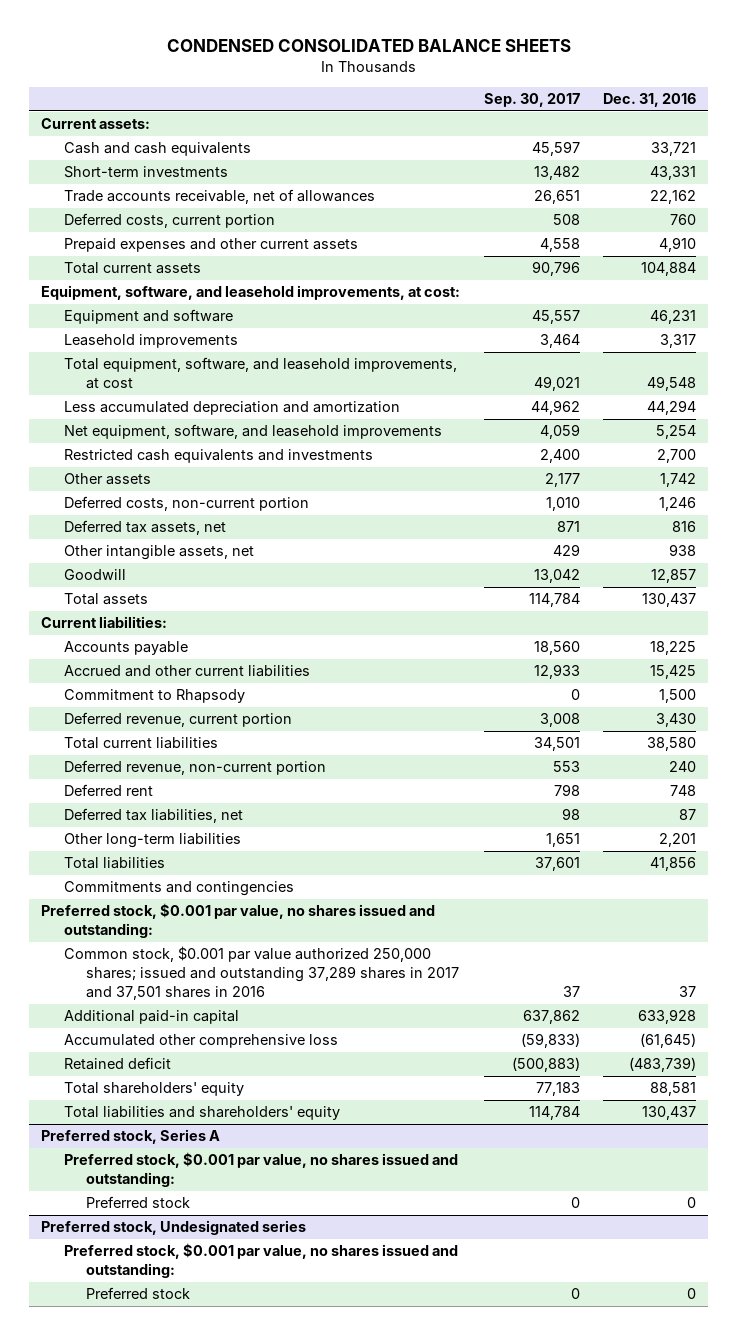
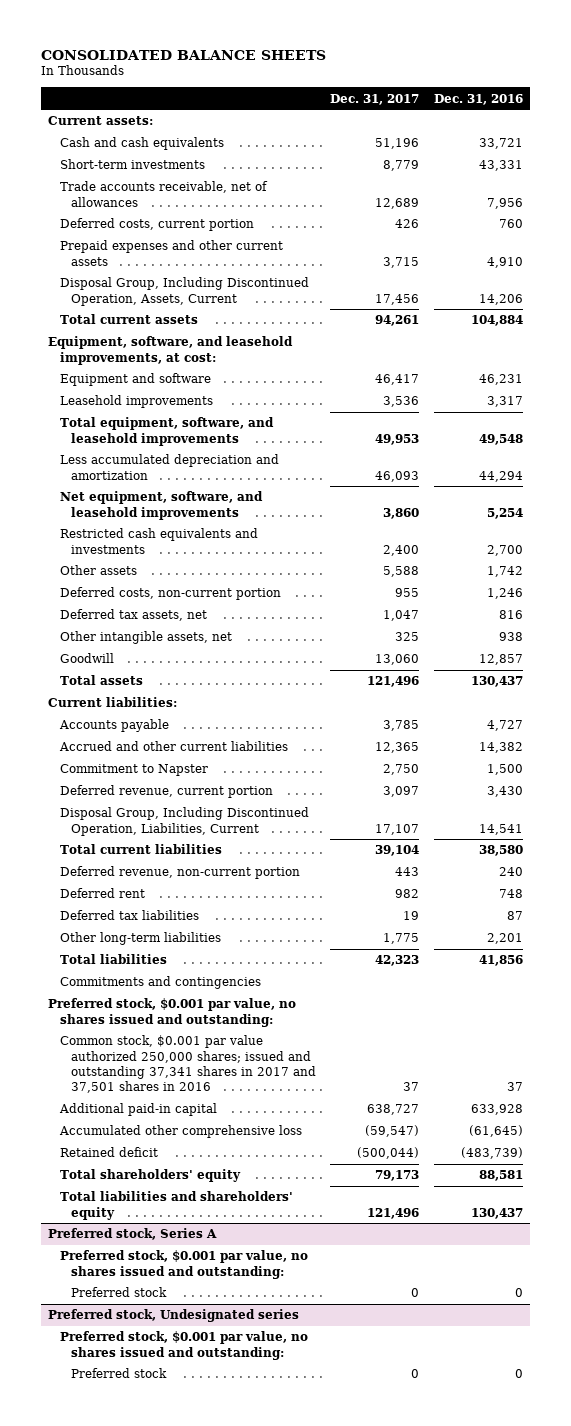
- CONDENSED CONSOLIDATED BALANCE SHEETS
+ CONSOLIDATED BALANCE SHEETS
- | Sep. 30, 2017 | Dec. 31, 2016
+ | Dec. 31, 2017 | Dec. 31, 2016
- Trade accounts receivable, net of allowances | 26,651 | 22,162
+ Trade accounts receivable, net of allowances | 12,689 | 7,956
+ Disposal Group, Including Discontinued Operation, Assets, Current | 17,456 | 14,206
- Total equipment, software, and leasehold improvements, at cost | 49,021 | 49,548
+ Total equipment, software, and leasehold improvements | 49,953 | 49,548
- Accounts payable | 18,560 | 18,225
- Accrued and other current liabilities | 12,933 | 15,425
- Commitment to Rhapsody | 0 | 1,500
+ Accounts payable | 3,785 | 4,727
+ Accrued and other current liabilities | 12,365 | 14,382
+ Commitment to Napster | 2,750 | 1,500
+ Disposal Group, Including Discontinued Operation, Liabilities, Current | 17,107 | 14,541
- Deferred tax liabilities, net | 98 | 87
+ Deferred tax liabilities | 19 | 87
- Common stock, $0.001 par value authorized 250,000 shares; issued and outstanding 37,289 shares in 2017 and 37,501 shares in 2016 | 37 | 37
+ Common stock, $0.001 par value authorized 250,000 shares; issued and outstanding 37,341 shares in 2017 and 37,501 shares in 2016 | 37 | 37

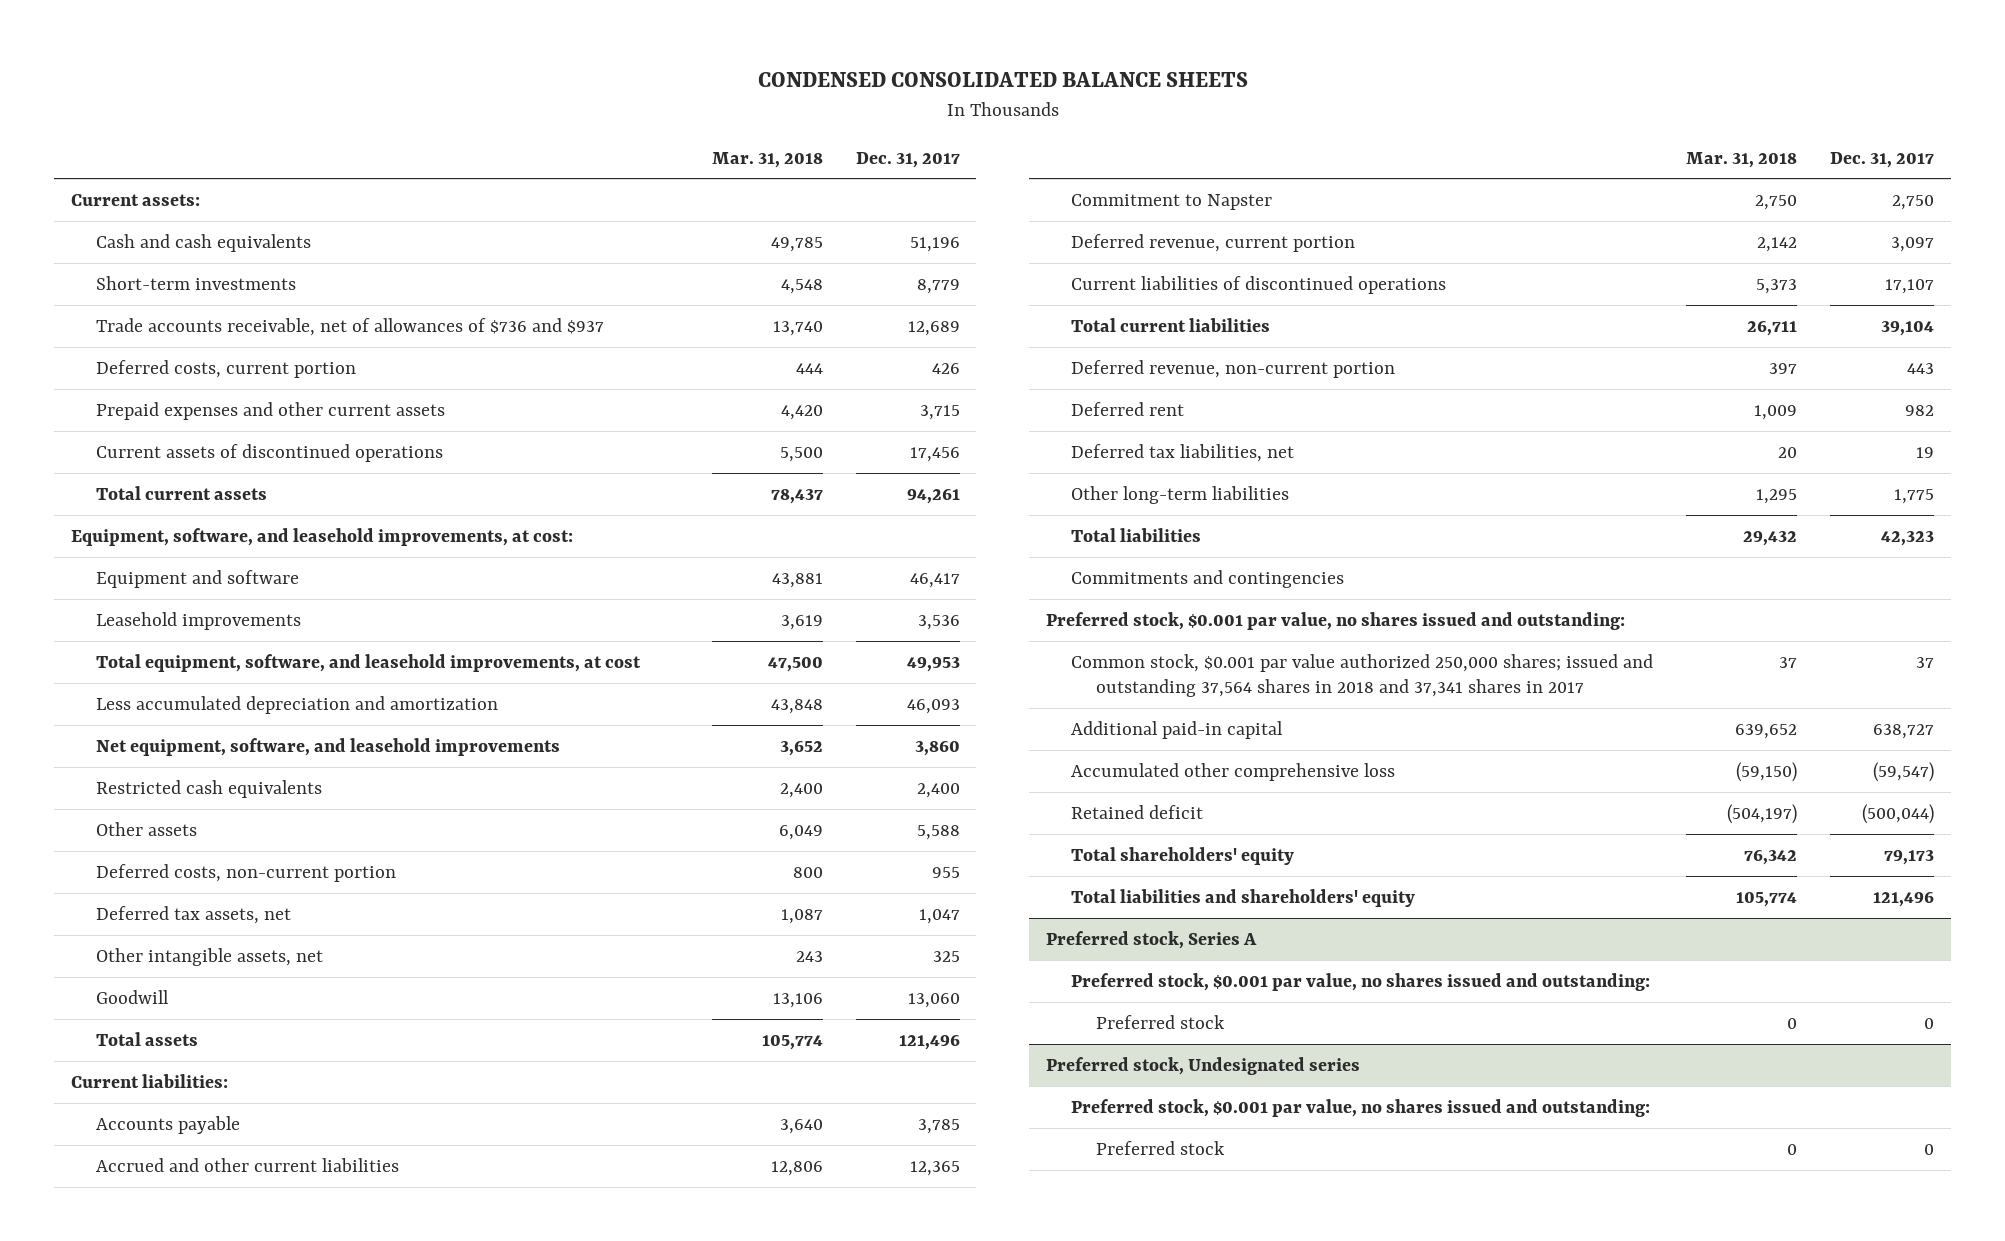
- CONSOLIDATED BALANCE SHEETS
+ CONDENSED CONSOLIDATED BALANCE SHEETS
- | Dec. 31, 2017 | Dec. 31, 2016
+ | Mar. 31, 2018 | Dec. 31, 2017
- Trade accounts receivable, net of allowances | 12,689 | 7,956
+ Trade accounts receivable, net of allowances of $736 and $937 | 13,740 | 12,689
- Disposal Group, Including Discontinued Operation, Assets, Current | 17,456 | 14,206
+ Current assets of discontinued operations | 5,500 | 17,456
- Total equipment, software, and leasehold improvements | 49,953 | 49,548
+ Total equipment, software, and leasehold improvements, at cost | 47,500 | 49,953
- Restricted cash equivalents and investments | 2,400 | 2,700
+ Restricted cash equivalents | 2,400 | 2,400
- Disposal Group, Including Discontinued Operation, Liabilities, Current | 17,107 | 14,541
+ Current liabilities of discontinued operations | 5,373 | 17,107
- Deferred tax liabilities | 19 | 87
+ Deferred tax liabilities, net | 20 | 19
- Common stock, $0.001 par value authorized 250,000 shares; issued and outstanding 37,341 shares in 2017 and 37,501 shares in 2016 | 37 | 37
+ Common stock, $0.001 par value authorized 250,000 shares; issued and outstanding 37,564 shares in 2018 and 37,341 shares in 2017 | 37 | 37

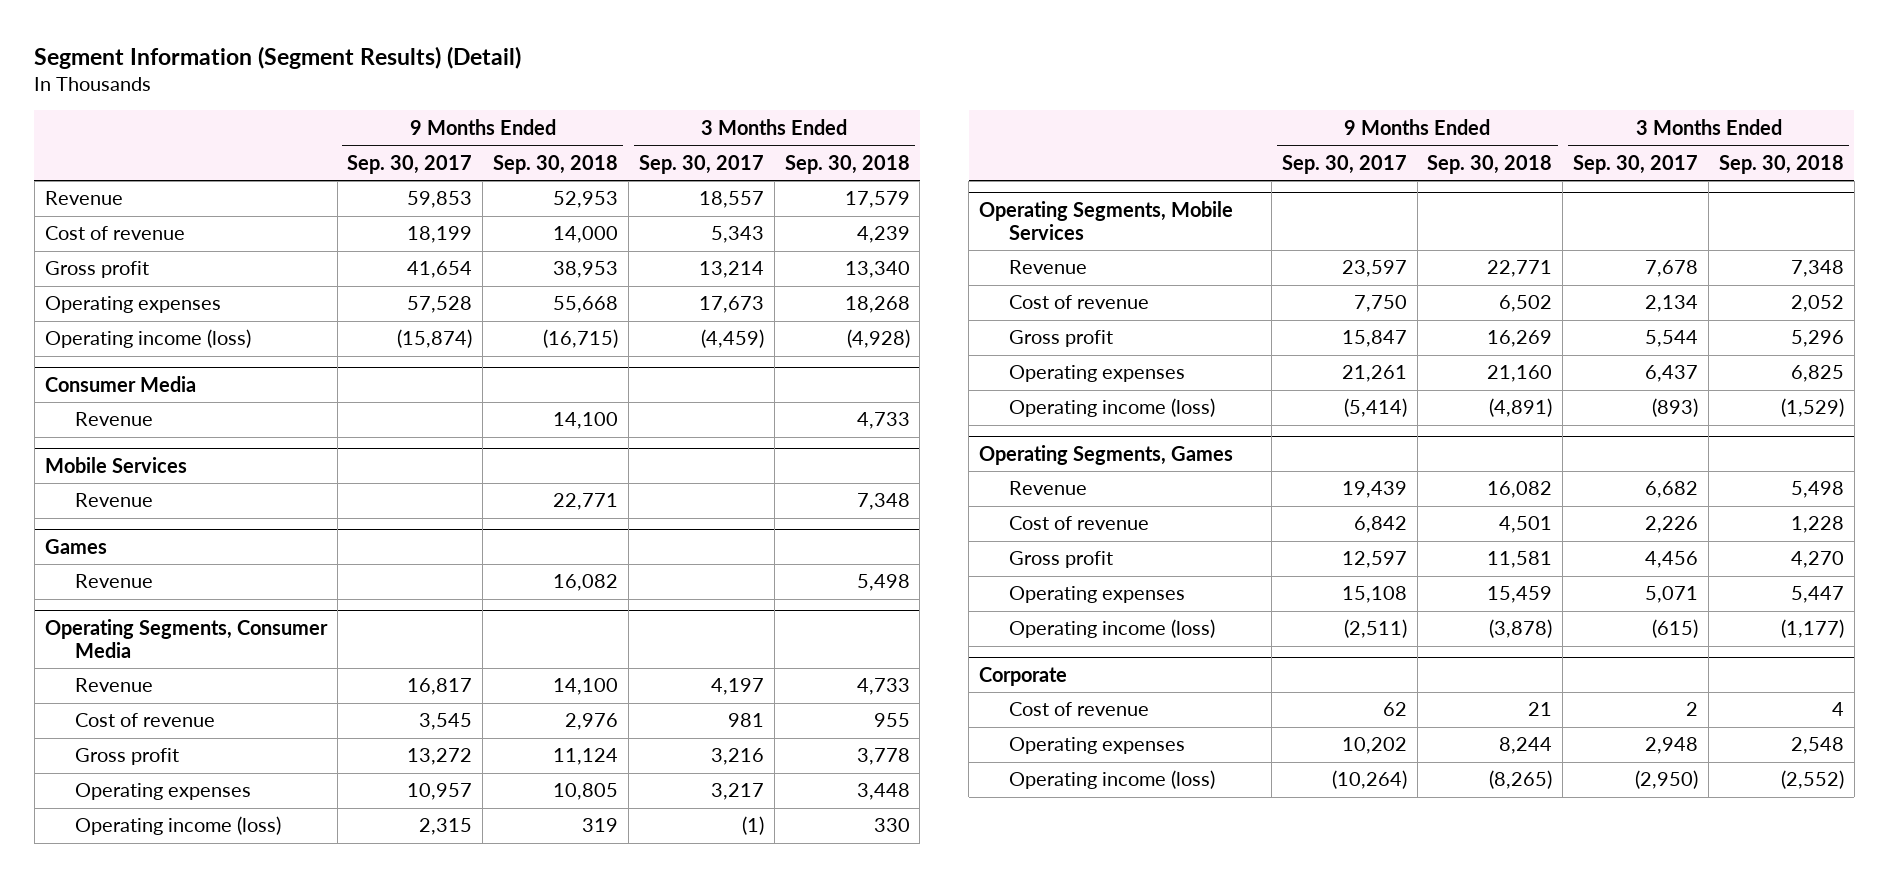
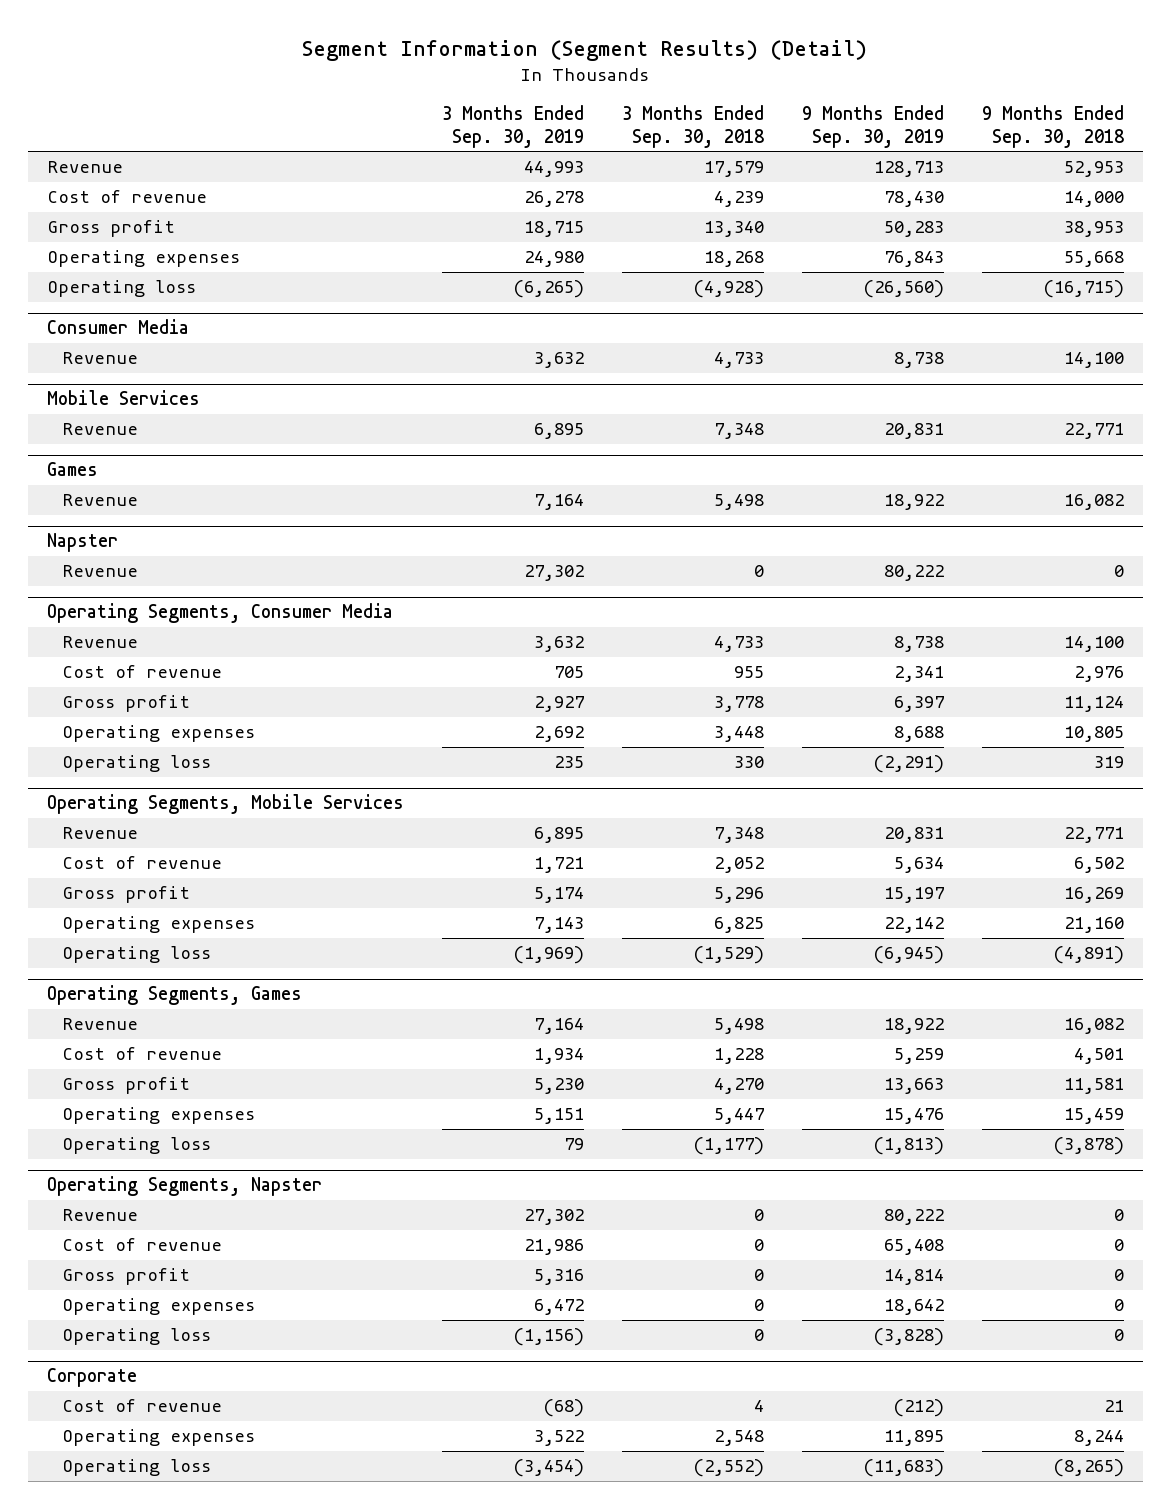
- | 9 Months Ended Sep. 30, 2017 | 9 Months Ended Sep. 30, 2018 | 3 Months Ended Sep. 30, 2017 | 3 Months Ended Sep. 30, 2018
+ | 3 Months Ended Sep. 30, 2019 | 3 Months Ended Sep. 30, 2018 | 9 Months Ended Sep. 30, 2019 | 9 Months Ended Sep. 30, 2018
- Operating income (loss) | (15,874) | (16,715) | (4,459) | (4,928)
+ Operating loss | (6,265) | (4,928) | (26,560) | (16,715)
+ Napster
+ Revenue | 27,302 | 0 | 80,222 | 0
@ Operating Segments, Consumer Media
- Operating income (loss) | 2,315 | 319 | (1) | 330
+ Operating loss | 235 | 330 | (2,291) | 319
@ Operating Segments, Mobile Services
- Operating income (loss) | (5,414) | (4,891) | (893) | (1,529)
+ Operating loss | (1,969) | (1,529) | (6,945) | (4,891)
@ Operating Segments, Games
- Operating income (loss) | (2,511) | (3,878) | (615) | (1,177)
+ Operating loss | 79 | (1,177) | (1,813) | (3,878)
+ Operating Segments, Napster
+ Revenue | 27,302 | 0 | 80,222 | 0
+ Cost of revenue | 21,986 | 0 | 65,408 | 0
+ Gross profit | 5,316 | 0 | 14,814 | 0
+ Operating expenses | 6,472 | 0 | 18,642 | 0
+ Operating loss | (1,156) | 0 | (3,828) | 0
@ Corporate
- Operating income (loss) | (10,264) | (8,265) | (2,950) | (2,552)
+ Operating loss | (3,454) | (2,552) | (11,683) | (8,265)

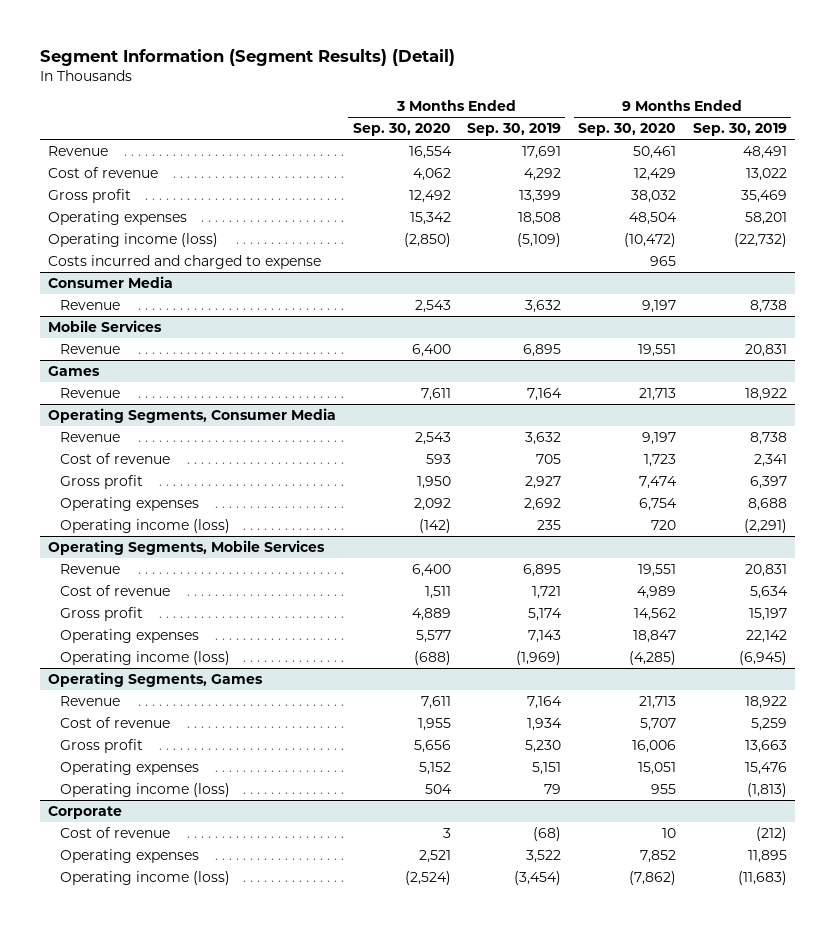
- | 3 Months Ended Sep. 30, 2019 | 3 Months Ended Sep. 30, 2018 | 9 Months Ended Sep. 30, 2019 | 9 Months Ended Sep. 30, 2018
+ | 3 Months Ended Sep. 30, 2020 | 3 Months Ended Sep. 30, 2019 | 9 Months Ended Sep. 30, 2020 | 9 Months Ended Sep. 30, 2019
- Revenue | 44,993 | 17,579 | 128,713 | 52,953
- Cost of revenue | 26,278 | 4,239 | 78,430 | 14,000
- Gross profit | 18,715 | 13,340 | 50,283 | 38,953
- Operating expenses | 24,980 | 18,268 | 76,843 | 55,668
- Operating loss | (6,265) | (4,928) | (26,560) | (16,715)
+ Revenue | 16,554 | 17,691 | 50,461 | 48,491
+ Cost of revenue | 4,062 | 4,292 | 12,429 | 13,022
+ Gross profit | 12,492 | 13,399 | 38,032 | 35,469
+ Operating expenses | 15,342 | 18,508 | 48,504 | 58,201
+ Operating income (loss) | (2,850) | (5,109) | (10,472) | (22,732)
+ Costs incurred and charged to expense | | | 965 |
- Napster
- Revenue | 27,302 | 0 | 80,222 | 0
@ Operating Segments, Consumer Media
- Operating loss | 235 | 330 | (2,291) | 319
+ Operating income (loss) | (142) | 235 | 720 | (2,291)
@ Operating Segments, Mobile Services
- Operating loss | (1,969) | (1,529) | (6,945) | (4,891)
+ Operating income (loss) | (688) | (1,969) | (4,285) | (6,945)
@ Operating Segments, Games
- Operating loss | 79 | (1,177) | (1,813) | (3,878)
- Operating Segments, Napster
- Revenue | 27,302 | 0 | 80,222 | 0
- Cost of revenue | 21,986 | 0 | 65,408 | 0
- Gross profit | 5,316 | 0 | 14,814 | 0
- Operating expenses | 6,472 | 0 | 18,642 | 0
- Operating loss | (1,156) | 0 | (3,828) | 0
@ Operating Segments, Games
+ Operating income (loss) | 504 | 79 | 955 | (1,813)
@ Corporate
- Operating loss | (3,454) | (2,552) | (11,683) | (8,265)
+ Operating income (loss) | (2,524) | (3,454) | (7,862) | (11,683)

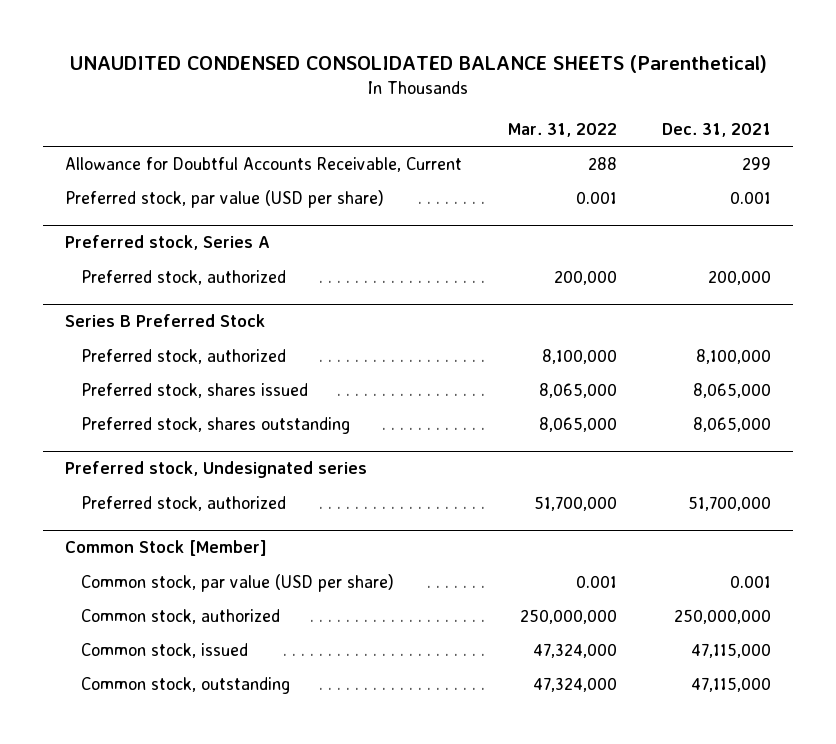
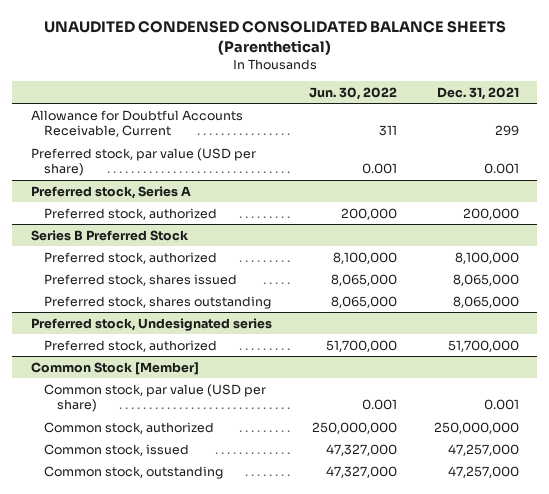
- | Mar. 31, 2022 | Dec. 31, 2021
+ | Jun. 30, 2022 | Dec. 31, 2021
@ Common Stock [Member]
- Common stock, issued | 47,324,000 | 47,115,000
- Common stock, outstanding | 47,324,000 | 47,115,000
+ Common stock, issued | 47,327,000 | 47,257,000
+ Common stock, outstanding | 47,327,000 | 47,257,000

